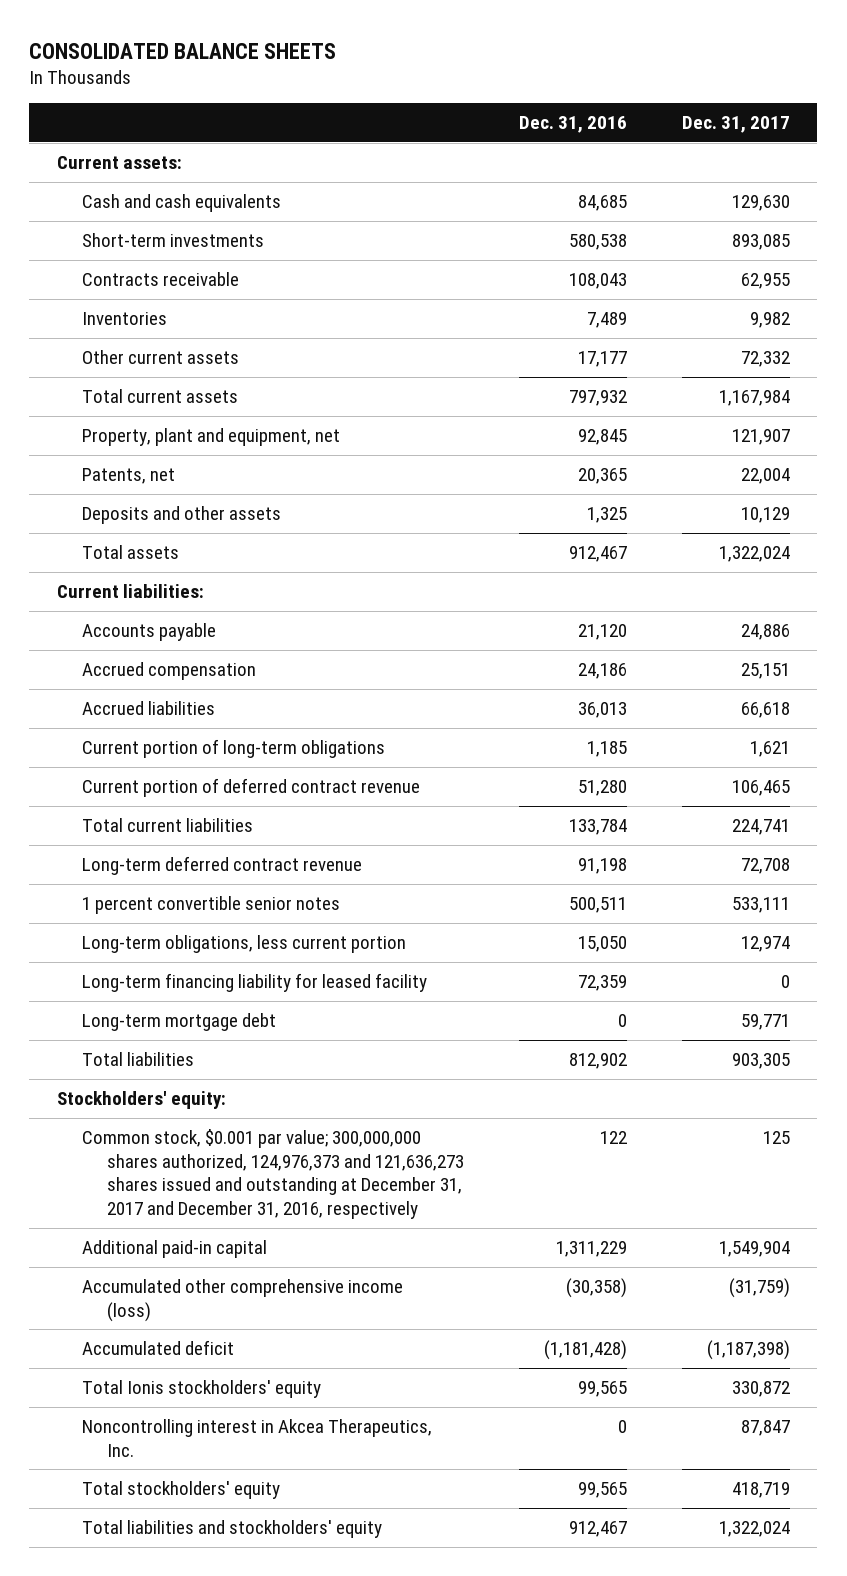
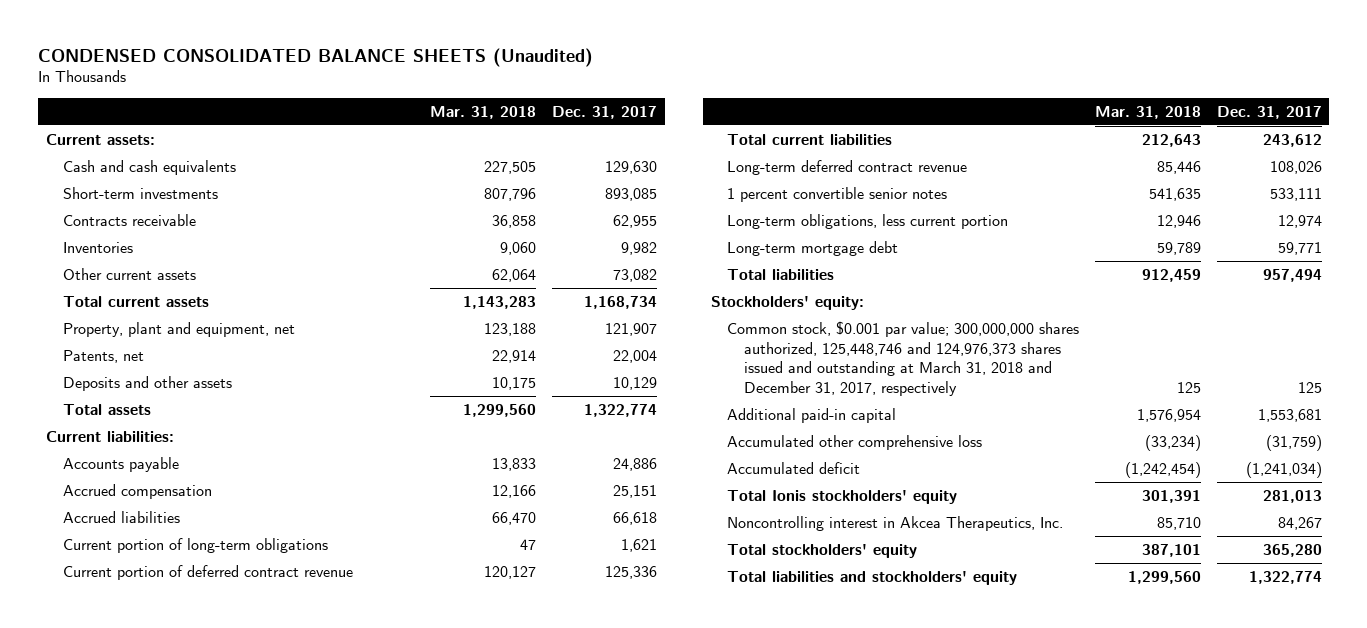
- CONSOLIDATED BALANCE SHEETS
+ CONDENSED CONSOLIDATED BALANCE SHEETS (Unaudited)
- | Dec. 31, 2016 | Dec. 31, 2017
+ | Mar. 31, 2018 | Dec. 31, 2017
- Other current assets | 17,177 | 72,332
- Total current assets | 797,932 | 1,167,984
+ Other current assets | 62,064 | 73,082
+ Total current assets | 1,143,283 | 1,168,734
- Total assets | 912,467 | 1,322,024
+ Total assets | 1,299,560 | 1,322,774
- Current portion of deferred contract revenue | 51,280 | 106,465
- Total current liabilities | 133,784 | 224,741
- Long-term deferred contract revenue | 91,198 | 72,708
+ Current portion of deferred contract revenue | 120,127 | 125,336
+ Total current liabilities | 212,643 | 243,612
+ Long-term deferred contract revenue | 85,446 | 108,026
- Long-term financing liability for leased facility | 72,359 | 0
- Total liabilities | 812,902 | 903,305
+ Total liabilities | 912,459 | 957,494
- Common stock, $0.001 par value; 300,000,000 shares authorized, 124,976,373 and 121,636,273 shares issued and outstanding at December 31, 2017 and December 31, 2016, respectively | 122 | 125
- Additional paid-in capital | 1,311,229 | 1,549,904
- Accumulated other comprehensive income (loss) | (30,358) | (31,759)
- Accumulated deficit | (1,181,428) | (1,187,398)
- Total Ionis stockholders' equity | 99,565 | 330,872
- Noncontrolling interest in Akcea Therapeutics, Inc. | 0 | 87,847
- Total stockholders' equity | 99,565 | 418,719
- Total liabilities and stockholders' equity | 912,467 | 1,322,024
+ Common stock, $0.001 par value; 300,000,000 shares authorized, 125,448,746 and 124,976,373 shares issued and outstanding at March 31, 2018 and December 31, 2017, respectively | 125 | 125
+ Additional paid-in capital | 1,576,954 | 1,553,681
+ Accumulated other comprehensive loss | (33,234) | (31,759)
+ Accumulated deficit | (1,242,454) | (1,241,034)
+ Total Ionis stockholders' equity | 301,391 | 281,013
+ Noncontrolling interest in Akcea Therapeutics, Inc. | 85,710 | 84,267
+ Total stockholders' equity | 387,101 | 365,280
+ Total liabilities and stockholders' equity | 1,299,560 | 1,322,774

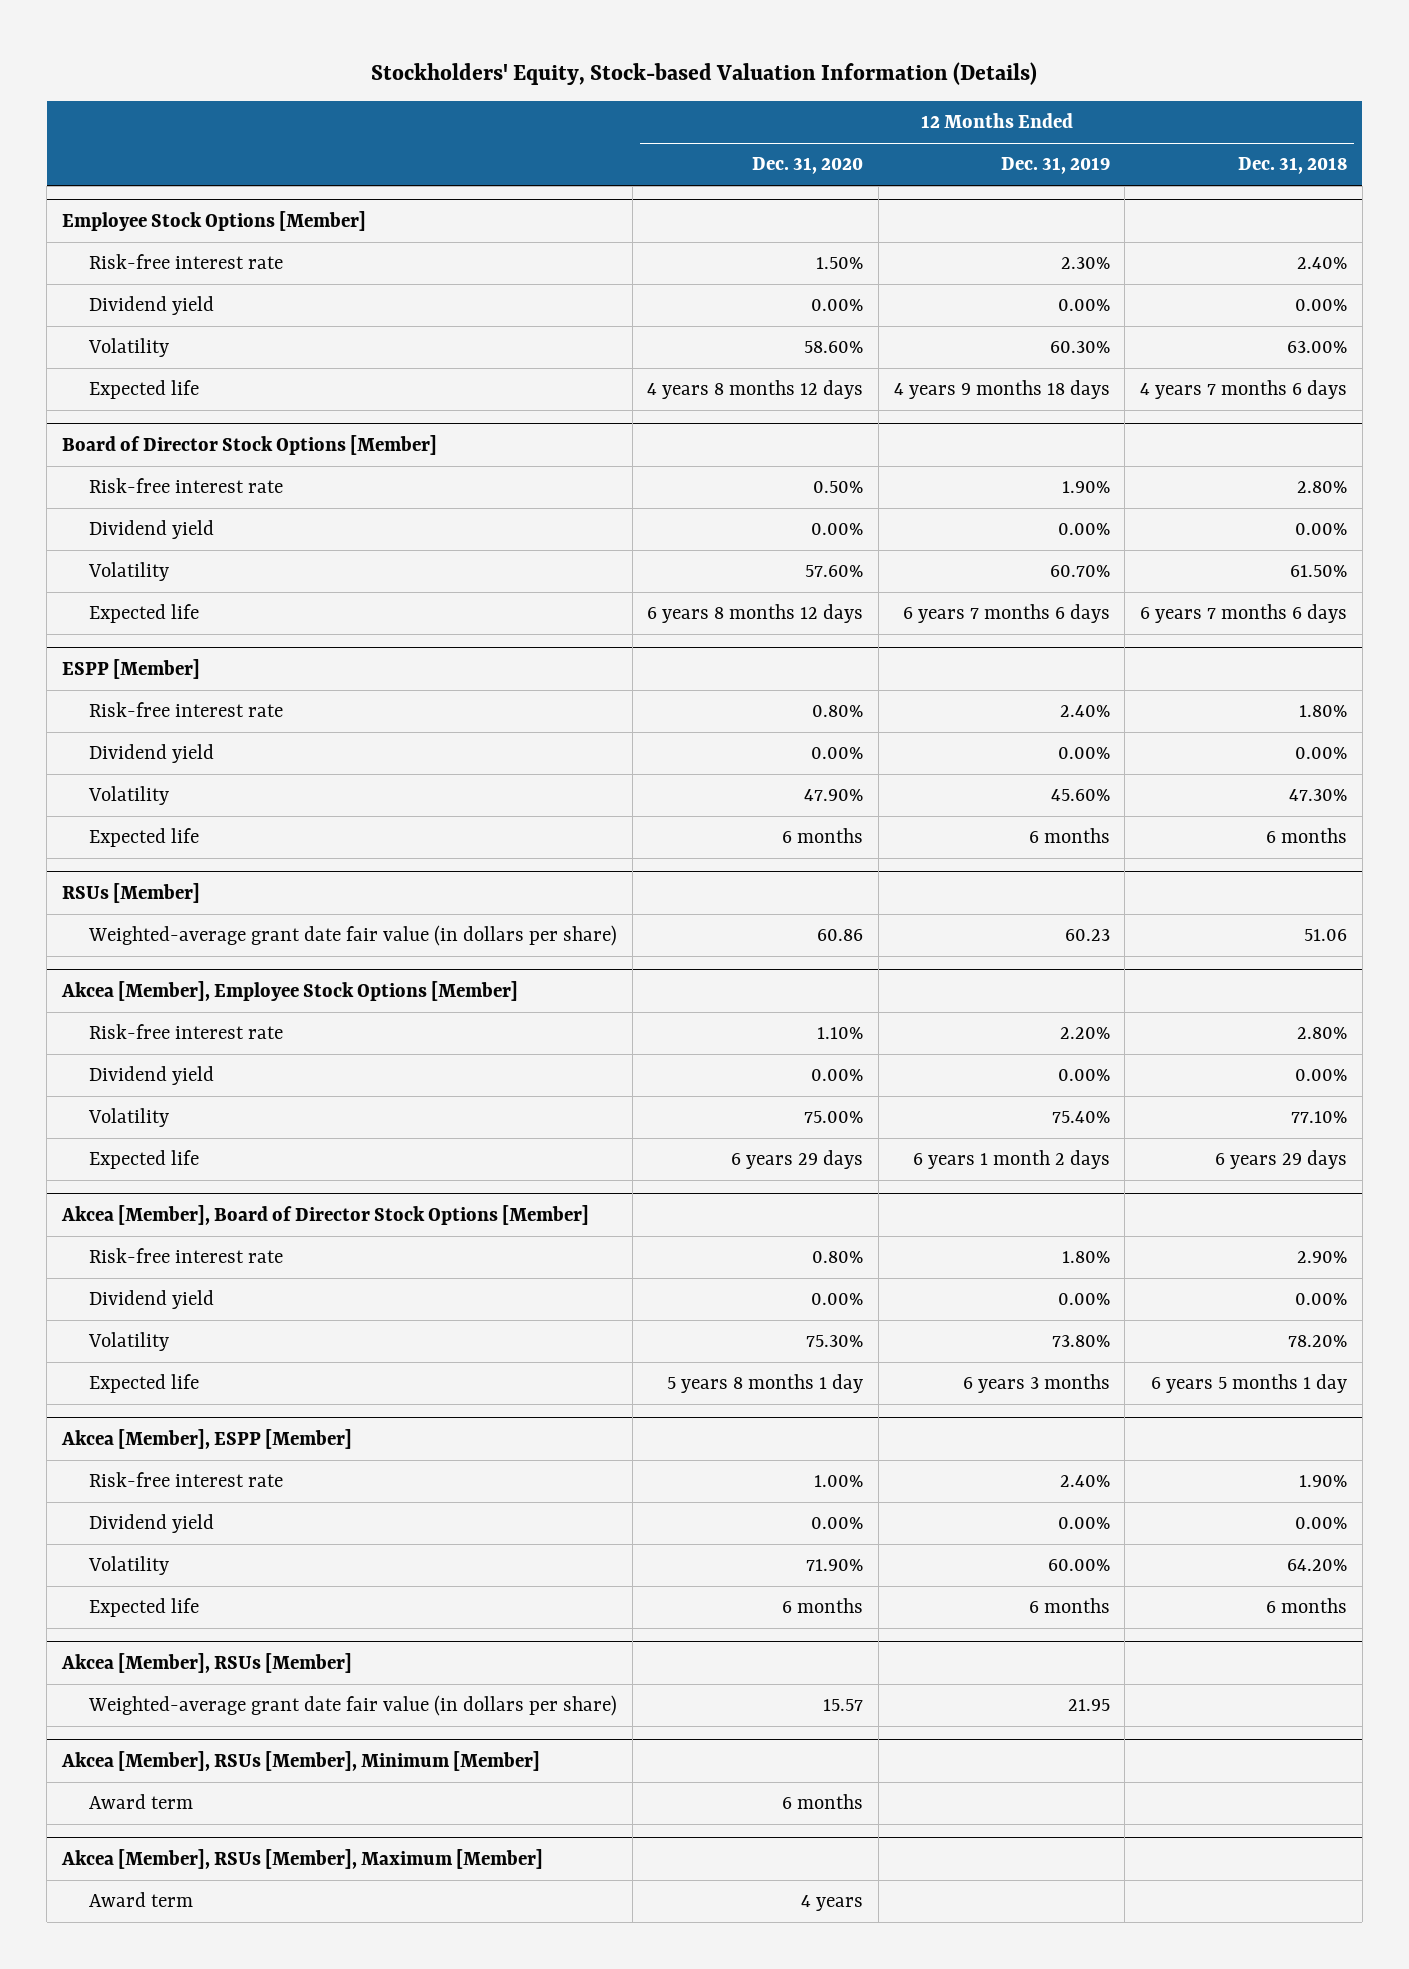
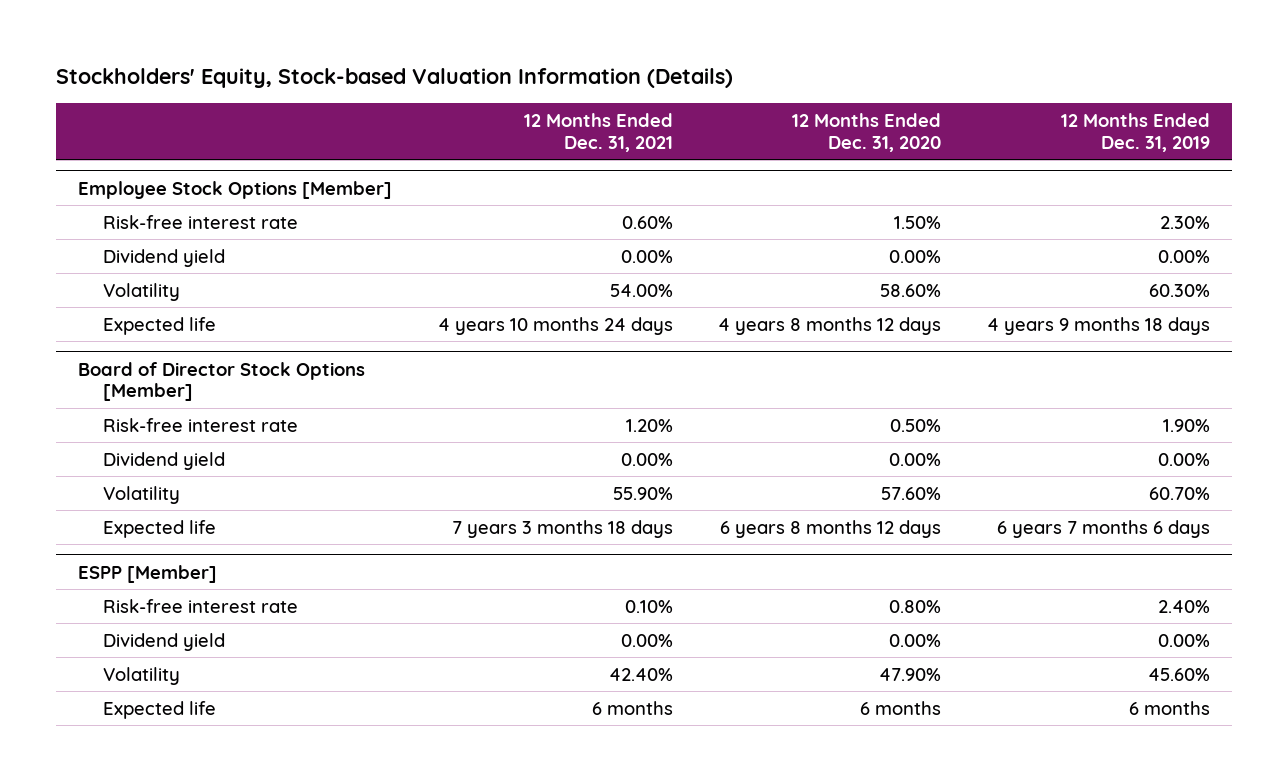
- | 12 Months Ended Dec. 31, 2020 | 12 Months Ended Dec. 31, 2019 | 12 Months Ended Dec. 31, 2018
+ | 12 Months Ended Dec. 31, 2021 | 12 Months Ended Dec. 31, 2020 | 12 Months Ended Dec. 31, 2019
- RSUs [Member]
- Weighted-average grant date fair value (in dollars per share) | 60.86 | 60.23 | 51.06
- Akcea [Member], Employee Stock Options [Member]
- Risk-free interest rate | 1.10% | 2.20% | 2.80%
- Dividend yield | 0.00% | 0.00% | 0.00%
- Volatility | 75.00% | 75.40% | 77.10%
- Expected life | 6 years 29 days | 6 years 1 month 2 days | 6 years 29 days
- Akcea [Member], Board of Director Stock Options [Member]
- Risk-free interest rate | 0.80% | 1.80% | 2.90%
- Dividend yield | 0.00% | 0.00% | 0.00%
- Volatility | 75.30% | 73.80% | 78.20%
- Expected life | 5 years 8 months 1 day | 6 years 3 months | 6 years 5 months 1 day
- Akcea [Member], ESPP [Member]
- Risk-free interest rate | 1.00% | 2.40% | 1.90%
- Dividend yield | 0.00% | 0.00% | 0.00%
- Volatility | 71.90% | 60.00% | 64.20%
- Expected life | 6 months | 6 months | 6 months
- Akcea [Member], RSUs [Member]
- Weighted-average grant date fair value (in dollars per share) | 15.57 | 21.95 |
- Akcea [Member], RSUs [Member], Minimum [Member]
- Award term | 6 months | |
- Akcea [Member], RSUs [Member], Maximum [Member]
- Award term | 4 years | |

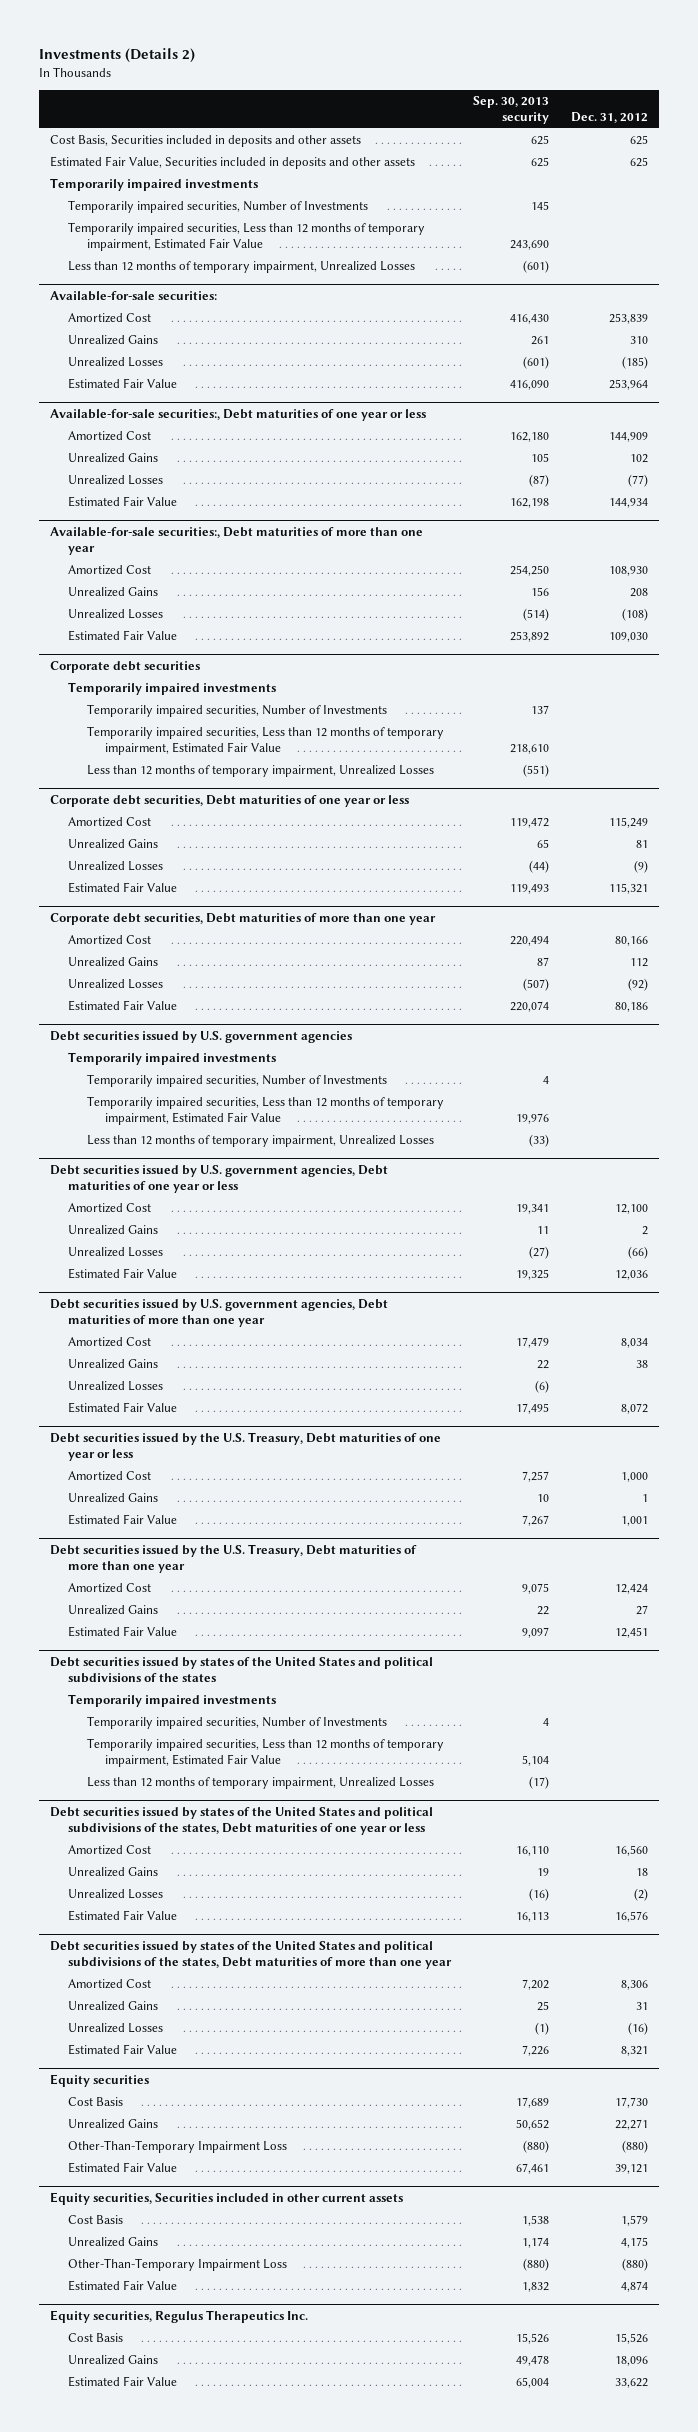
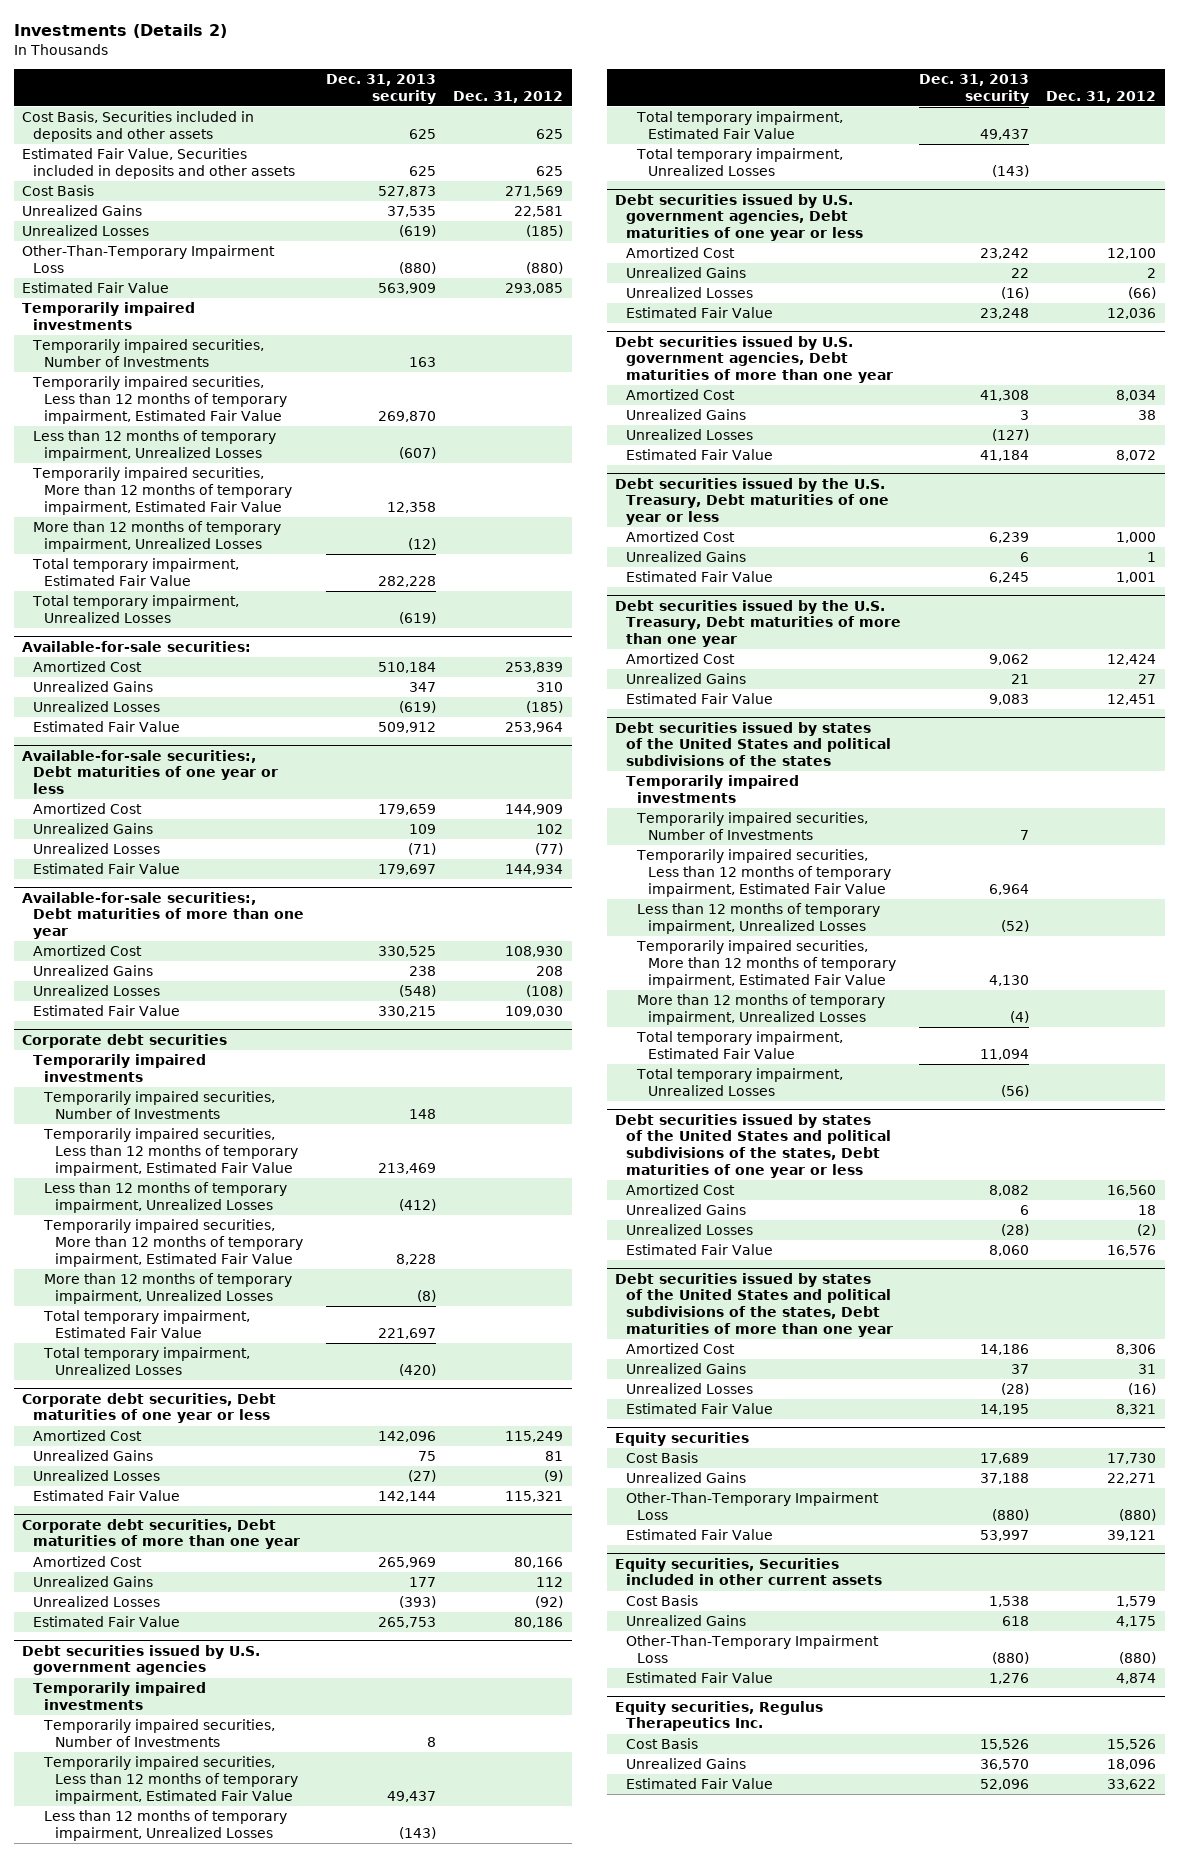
- | Sep. 30, 2013 security | Dec. 31, 2012
+ | Dec. 31, 2013 security | Dec. 31, 2012
+ Cost Basis | 527,873 | 271,569
+ Unrealized Gains | 37,535 | 22,581
+ Unrealized Losses | (619) | (185)
+ Other-Than-Temporary Impairment Loss | (880) | (880)
+ Estimated Fair Value | 563,909 | 293,085
+ Temporarily impaired securities, More than 12 months of temporary impairment, Estimated Fair Value | 12,358 |
+ More than 12 months of temporary impairment, Unrealized Losses | (12) |
+ Total temporary impairment, Estimated Fair Value | 282,228 |
+ Total temporary impairment, Unrealized Losses | (619) |
@ Corporate debt securities
+ Temporarily impaired securities, More than 12 months of temporary impairment, Estimated Fair Value | 8,228 |
+ More than 12 months of temporary impairment, Unrealized Losses | (8) |
+ Total temporary impairment, Estimated Fair Value | 221,697 |
+ Total temporary impairment, Unrealized Losses | (420) |
@ Debt securities issued by U.S. government agencies
+ Total temporary impairment, Estimated Fair Value | 49,437 |
+ Total temporary impairment, Unrealized Losses | (143) |
@ Debt securities issued by states of the United States and political subdivisions of the states
+ Temporarily impaired securities, More than 12 months of temporary impairment, Estimated Fair Value | 4,130 |
+ More than 12 months of temporary impairment, Unrealized Losses | (4) |
+ Total temporary impairment, Estimated Fair Value | 11,094 |
+ Total temporary impairment, Unrealized Losses | (56) |

